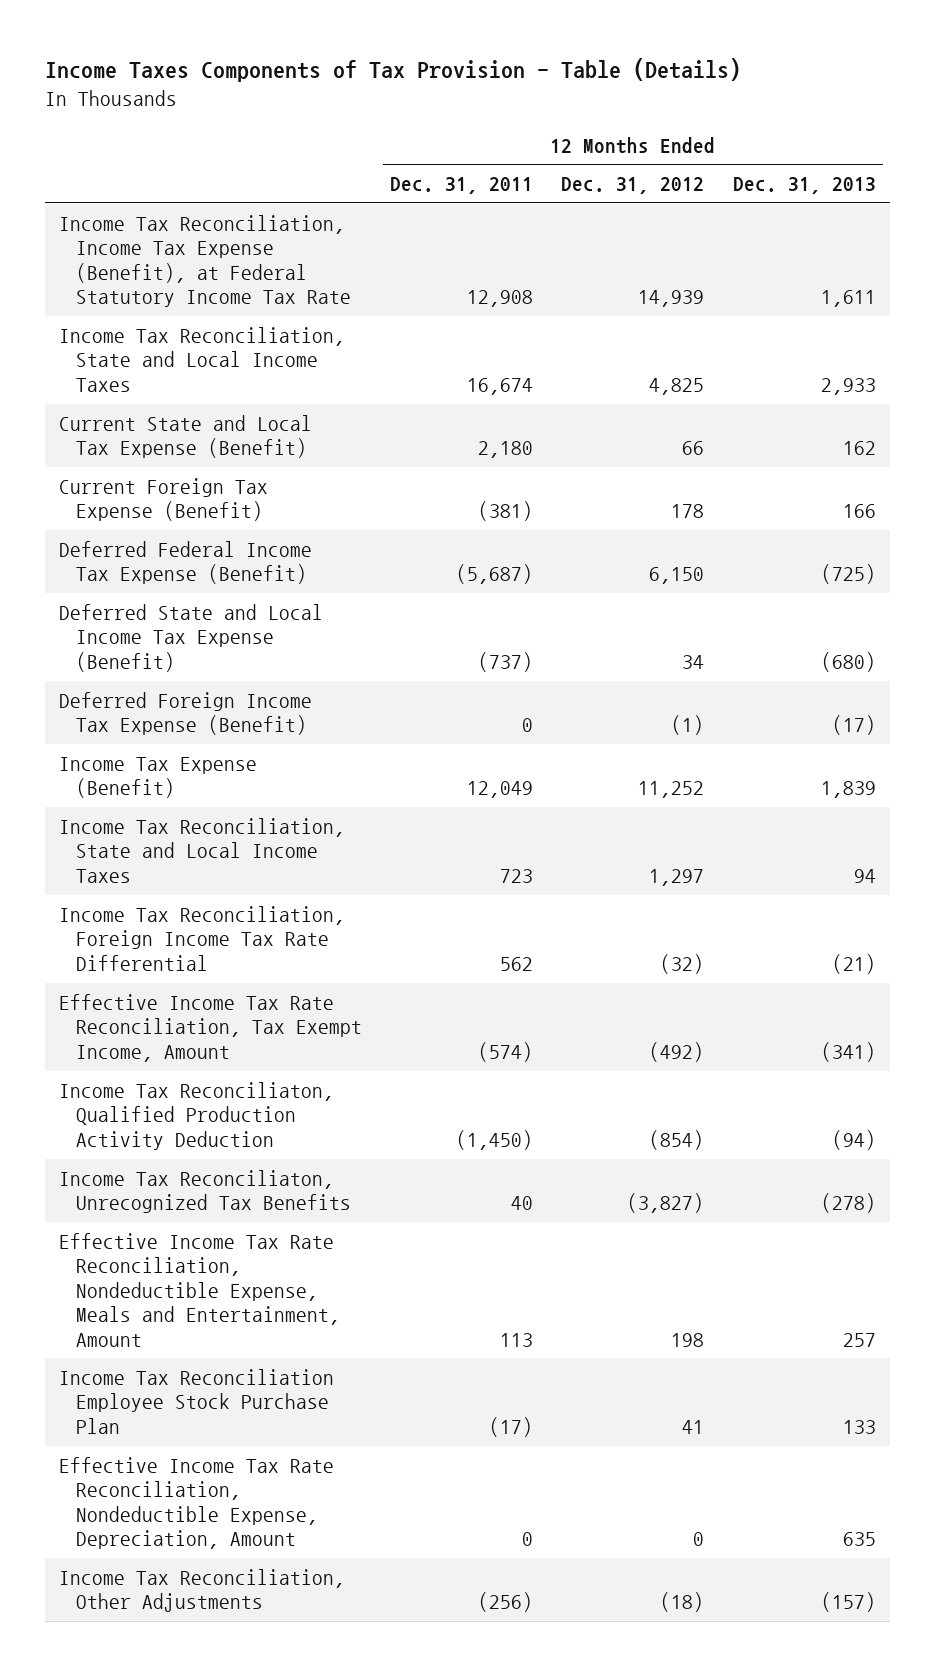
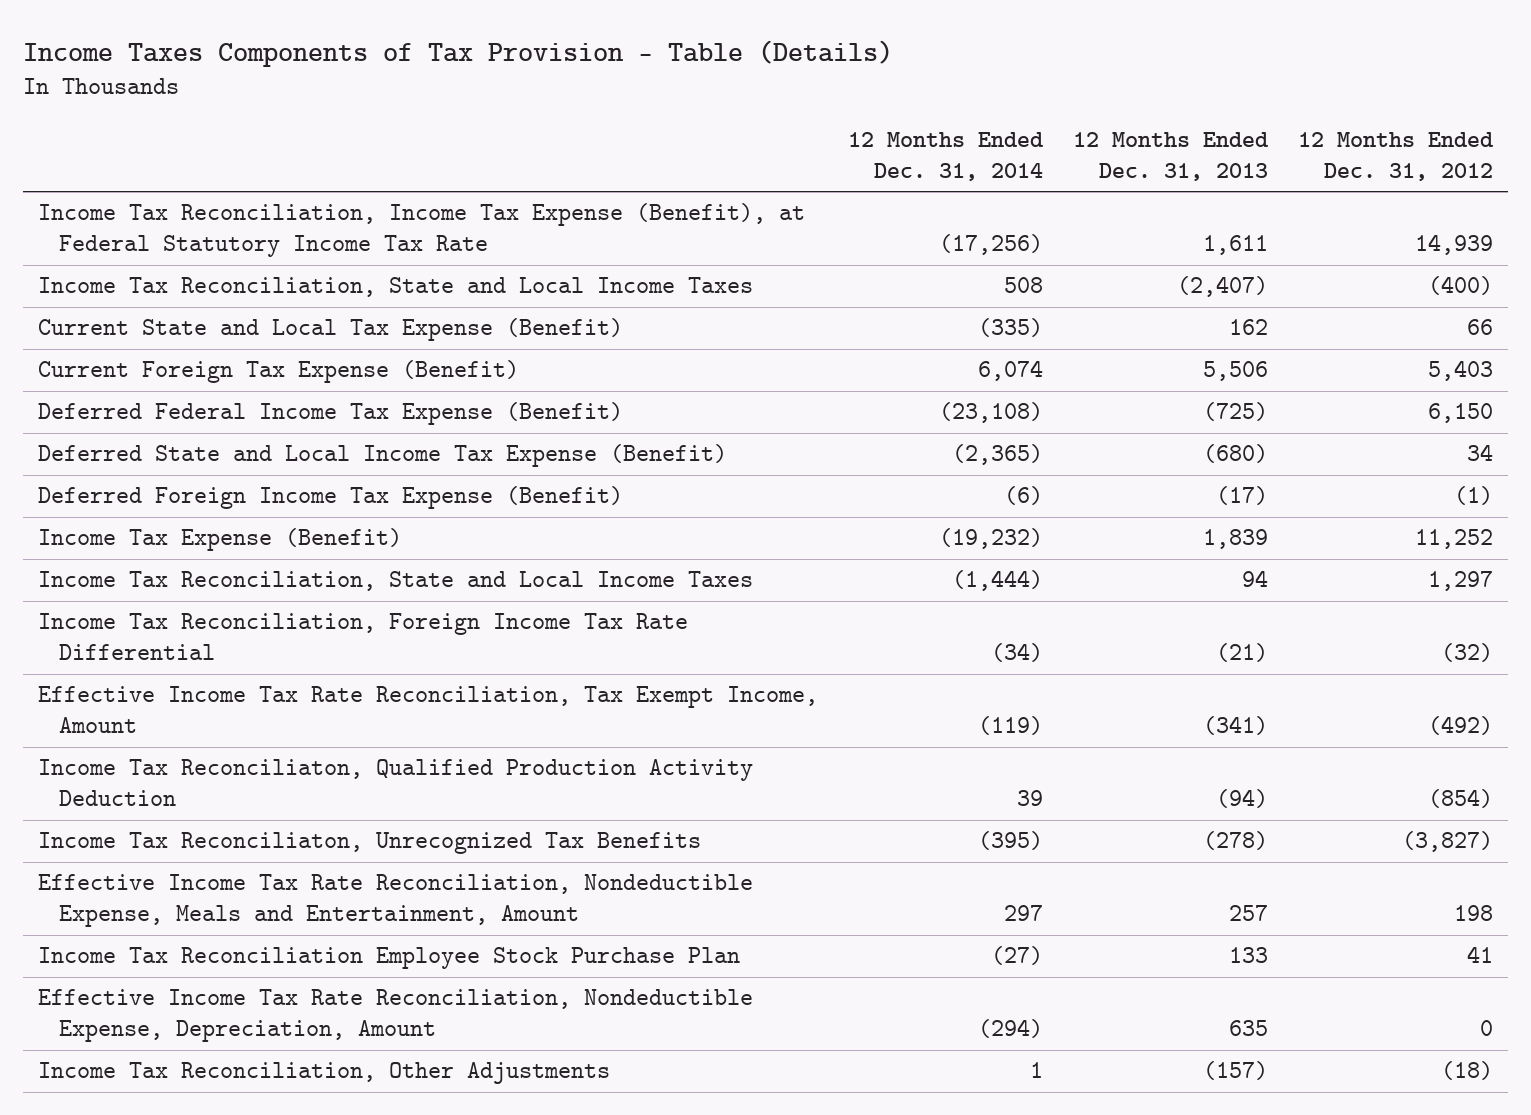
- | 12 Months Ended Dec. 31, 2011 | 12 Months Ended Dec. 31, 2012 | 12 Months Ended Dec. 31, 2013
+ | 12 Months Ended Dec. 31, 2014 | 12 Months Ended Dec. 31, 2013 | 12 Months Ended Dec. 31, 2012
- Income Tax Reconciliation, State and Local Income Taxes | 16,674 | 4,825 | 2,933
+ Income Tax Reconciliation, State and Local Income Taxes | 508 | (2,407) | (400)
- Current Foreign Tax Expense (Benefit) | (381) | 178 | 166
+ Current Foreign Tax Expense (Benefit) | 6,074 | 5,506 | 5,403

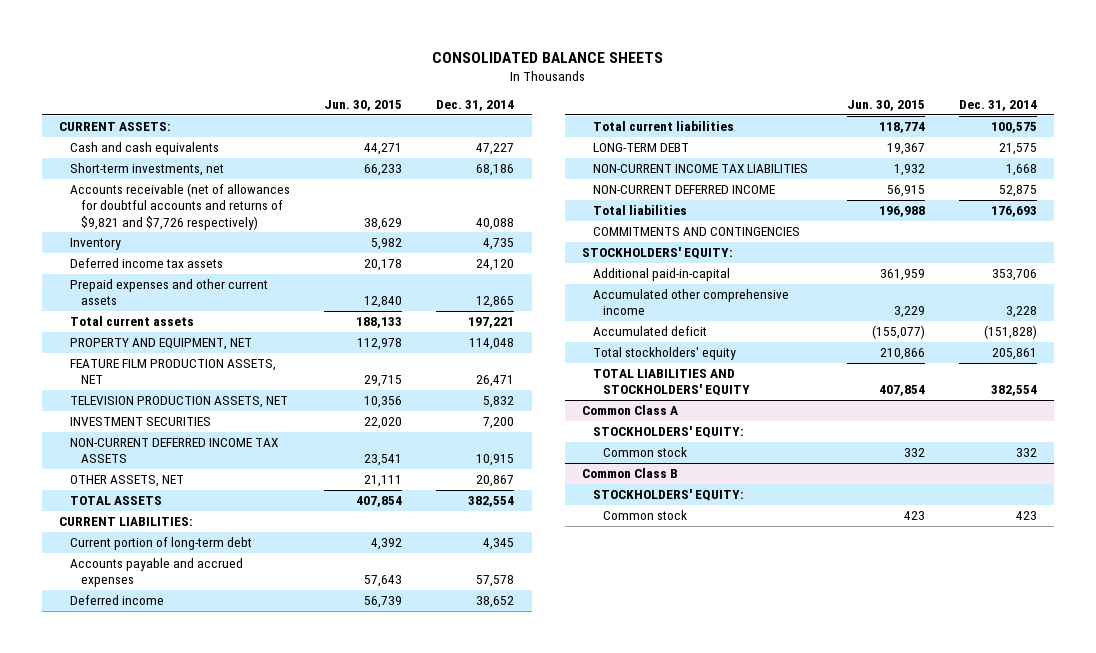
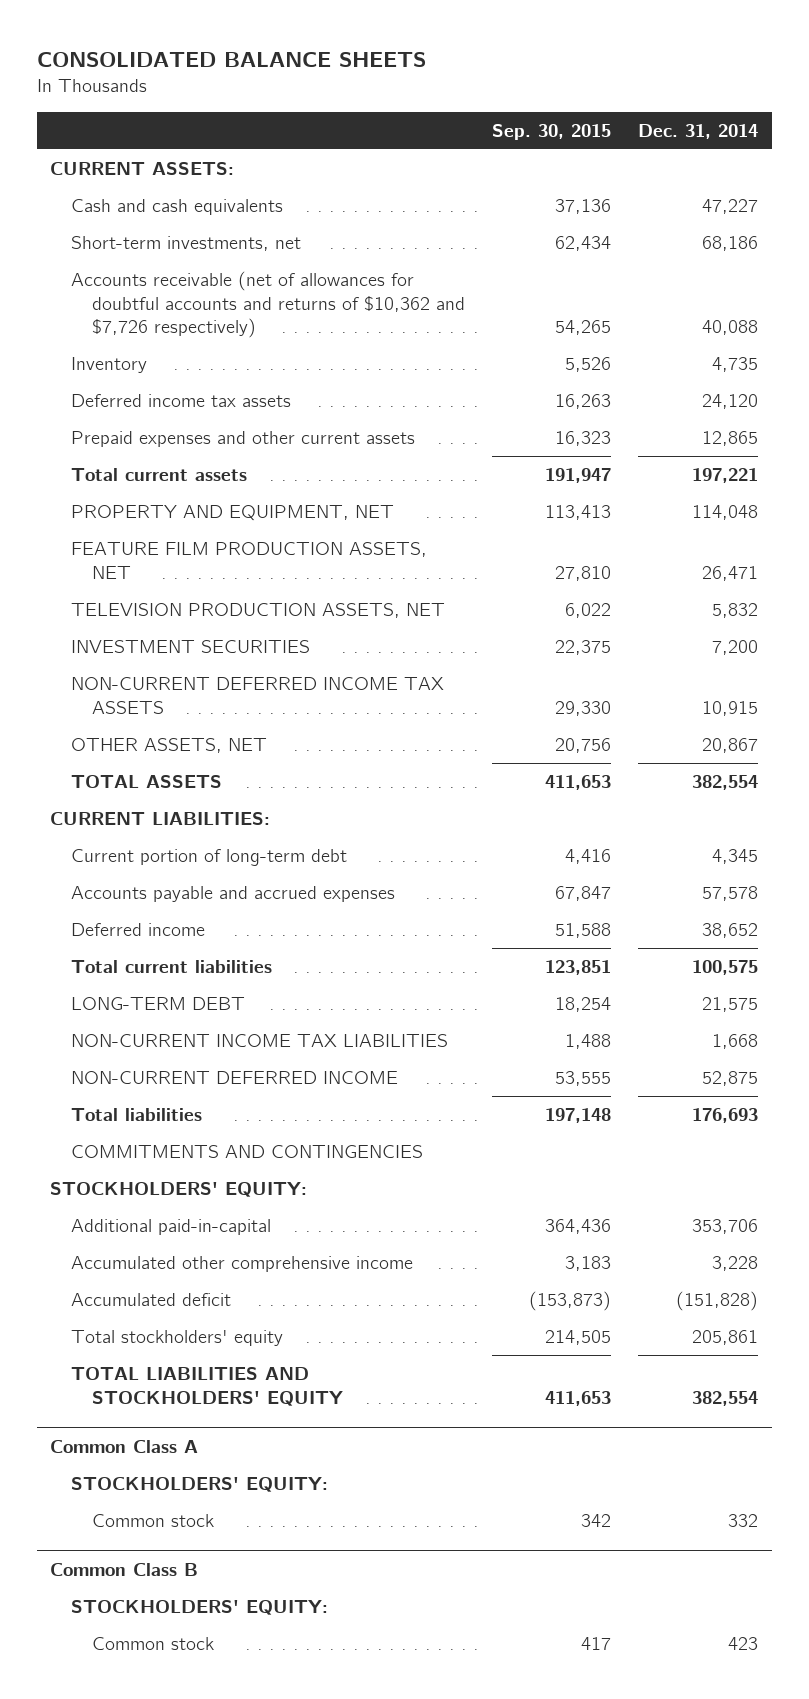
- | Jun. 30, 2015 | Dec. 31, 2014
+ | Sep. 30, 2015 | Dec. 31, 2014
- Accounts receivable (net of allowances for doubtful accounts and returns of $9,821 and $7,726 respectively) | 38,629 | 40,088
+ Accounts receivable (net of allowances for doubtful accounts and returns of $10,362 and $7,726 respectively) | 54,265 | 40,088

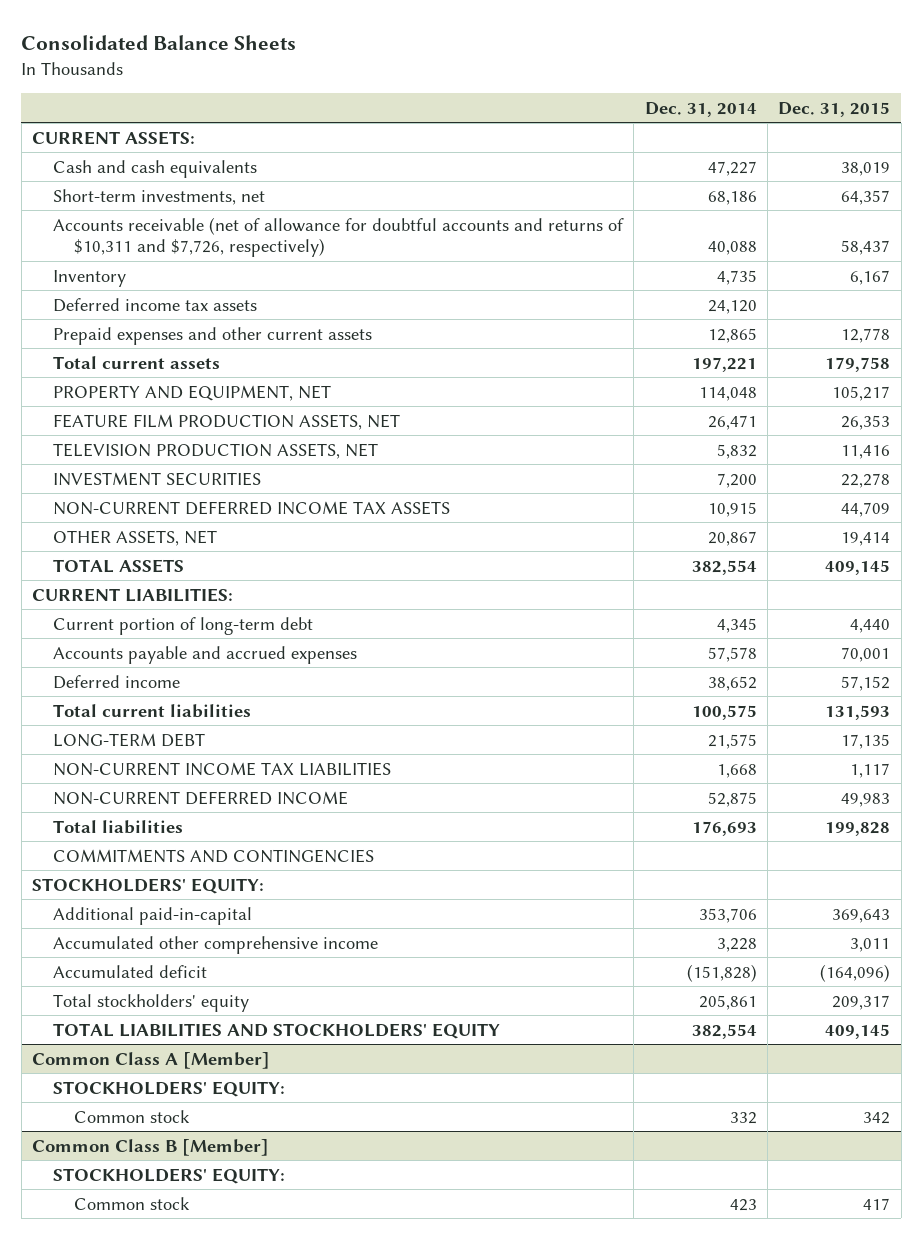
- CONSOLIDATED BALANCE SHEETS
+ Consolidated Balance Sheets
- | Sep. 30, 2015 | Dec. 31, 2014
+ | Dec. 31, 2014 | Dec. 31, 2015
- Accounts receivable (net of allowances for doubtful accounts and returns of $10,362 and $7,726 respectively) | 54,265 | 40,088
+ Accounts receivable (net of allowance for doubtful accounts and returns of $10,311 and $7,726, respectively) | 40,088 | 58,437
- Common Class A
+ Common Class A [Member]
- Common Class B
+ Common Class B [Member]

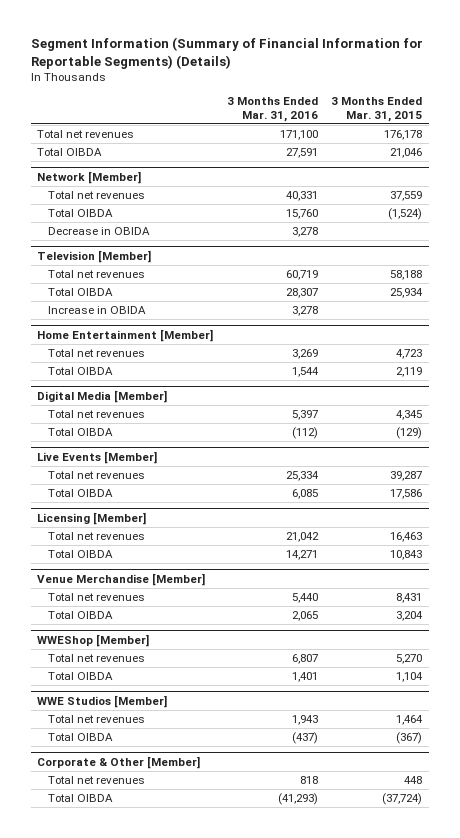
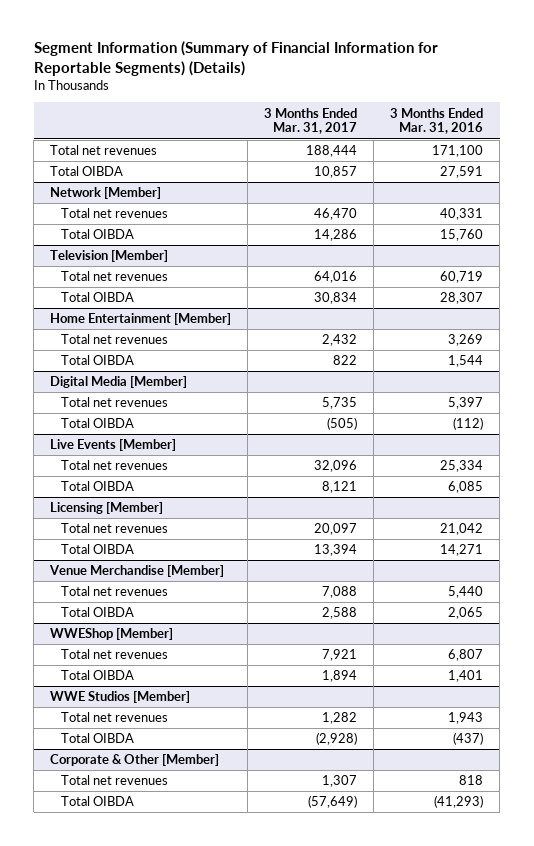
- | 3 Months Ended Mar. 31, 2016 | 3 Months Ended Mar. 31, 2015
+ | 3 Months Ended Mar. 31, 2017 | 3 Months Ended Mar. 31, 2016
@ Network [Member]
- Decrease in OBIDA | 3,278 |
@ Television [Member]
- Increase in OBIDA | 3,278 |

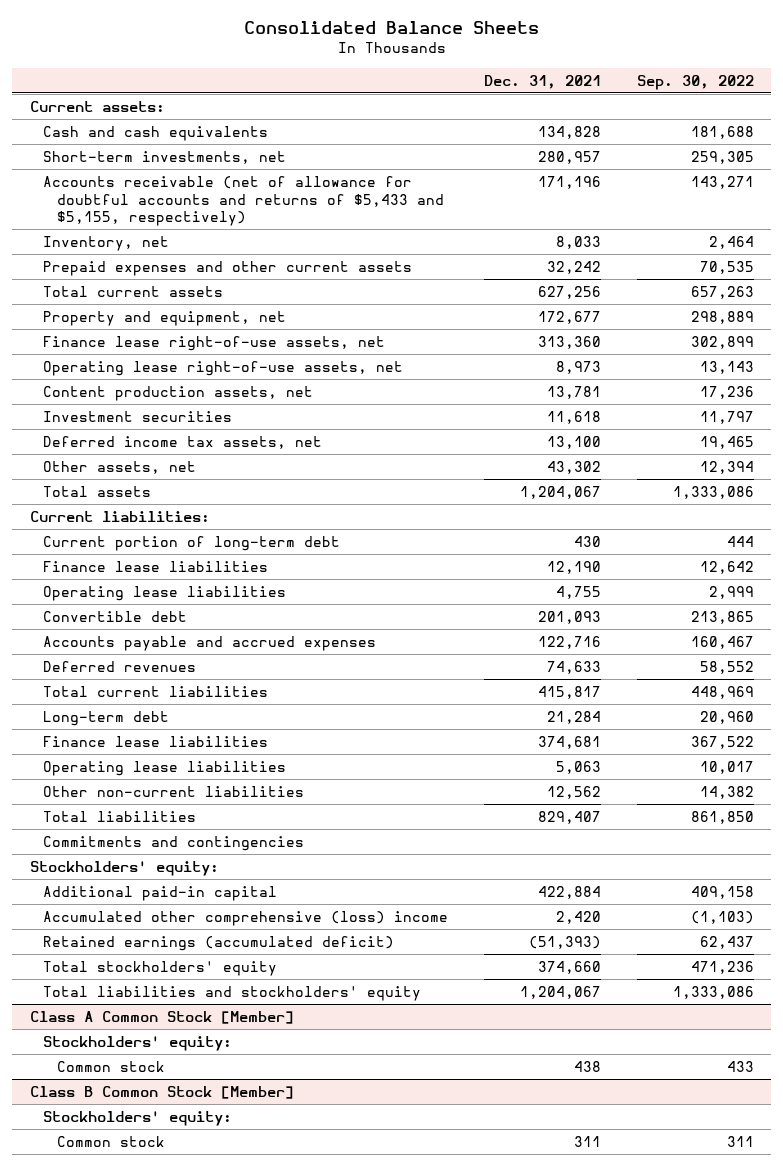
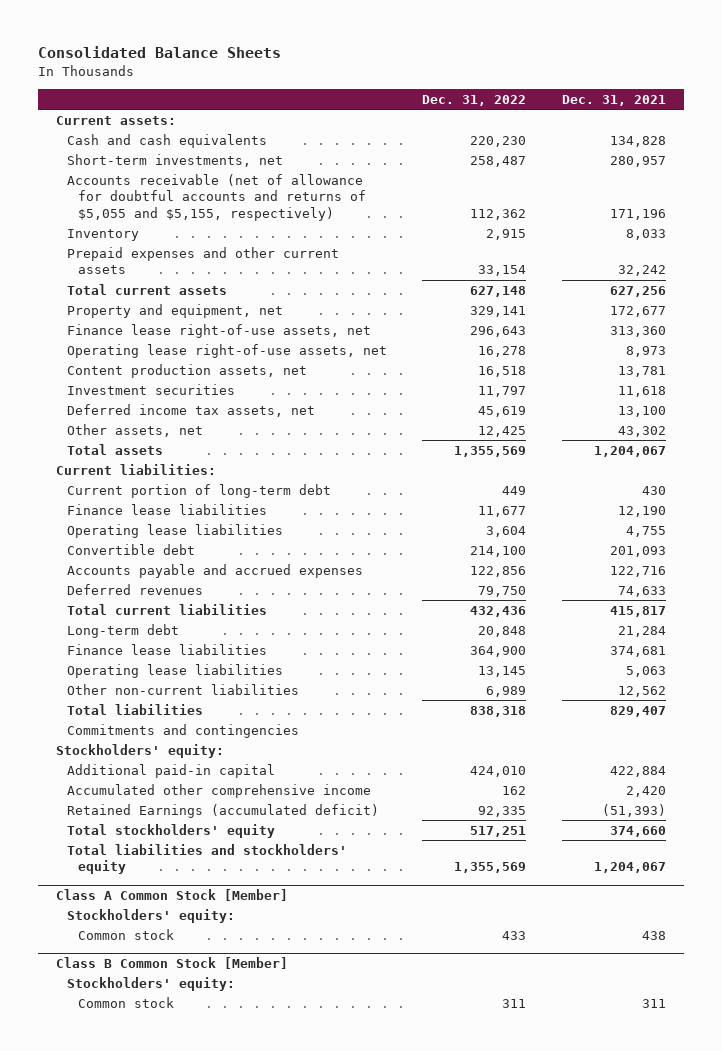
- | Dec. 31, 2021 | Sep. 30, 2022
+ | Dec. 31, 2022 | Dec. 31, 2021
- Accounts receivable (net of allowance for doubtful accounts and returns of $5,433 and $5,155, respectively) | 171,196 | 143,271
- Inventory, net | 8,033 | 2,464
+ Accounts receivable (net of allowance for doubtful accounts and returns of $5,055 and $5,155, respectively) | 112,362 | 171,196
+ Inventory | 2,915 | 8,033
- Accumulated other comprehensive (loss) income | 2,420 | (1,103)
- Retained earnings (accumulated deficit) | (51,393) | 62,437
+ Accumulated other comprehensive income | 162 | 2,420
+ Retained Earnings (accumulated deficit) | 92,335 | (51,393)

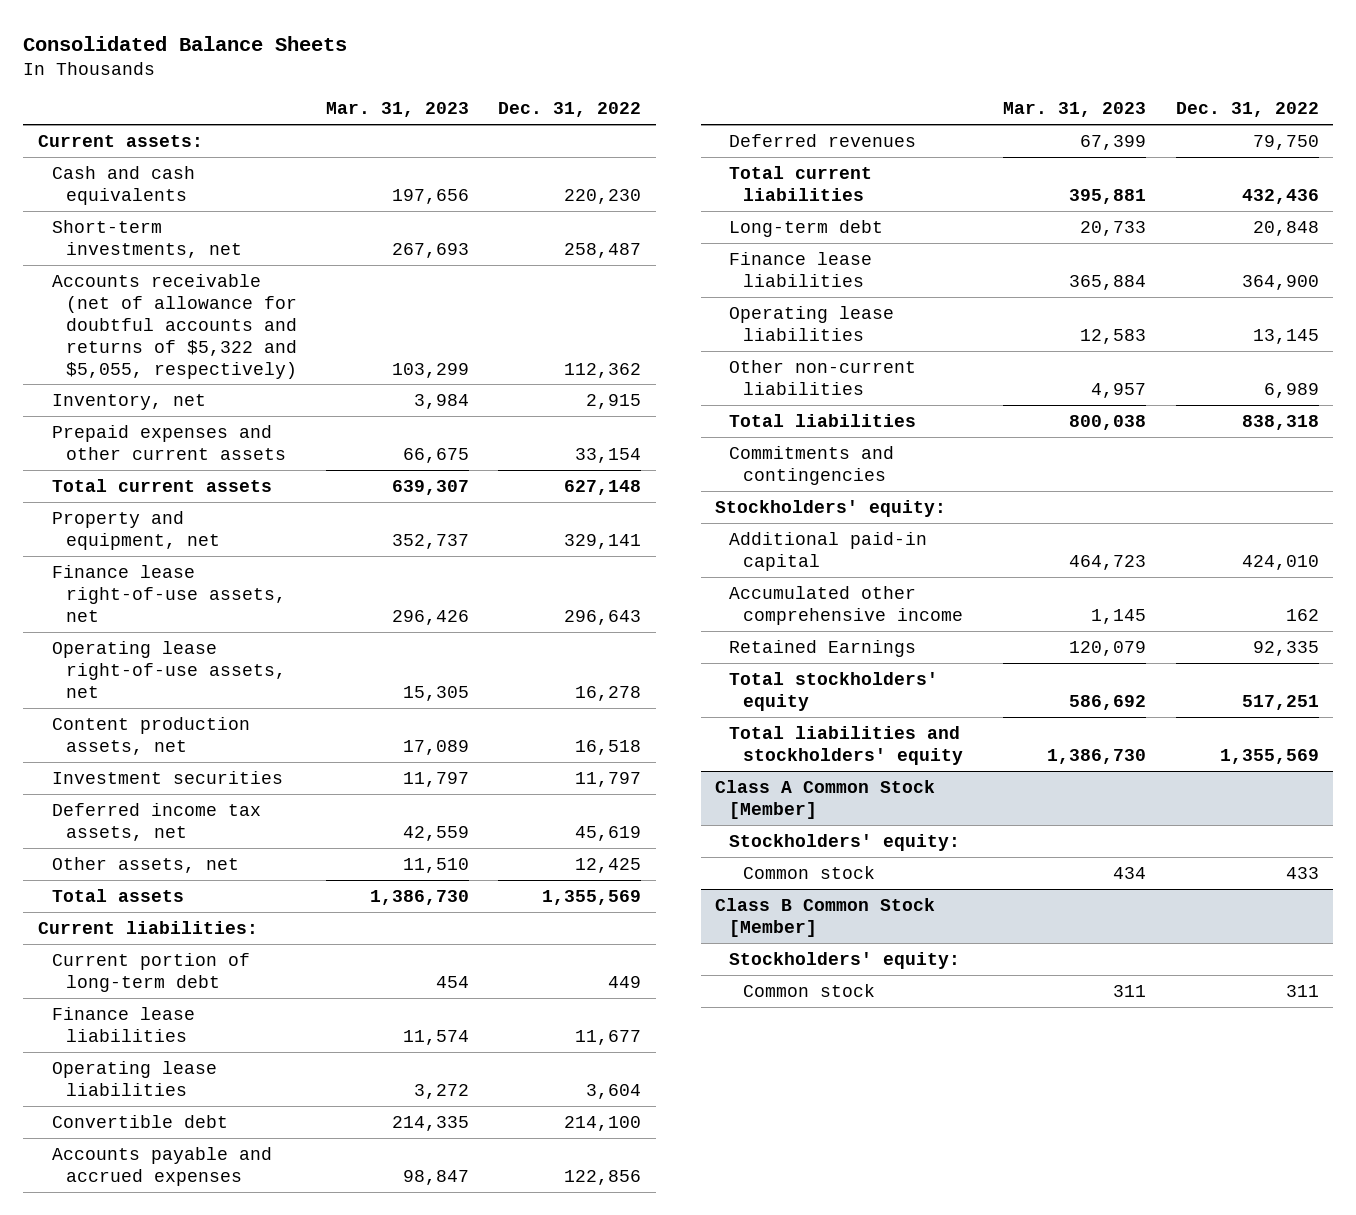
- | Dec. 31, 2022 | Dec. 31, 2021
+ | Mar. 31, 2023 | Dec. 31, 2022
- Accounts receivable (net of allowance for doubtful accounts and returns of $5,055 and $5,155, respectively) | 112,362 | 171,196
- Inventory | 2,915 | 8,033
+ Accounts receivable (net of allowance for doubtful accounts and returns of $5,322 and $5,055, respectively) | 103,299 | 112,362
+ Inventory, net | 3,984 | 2,915
- Retained Earnings (accumulated deficit) | 92,335 | (51,393)
+ Retained Earnings | 120,079 | 92,335

